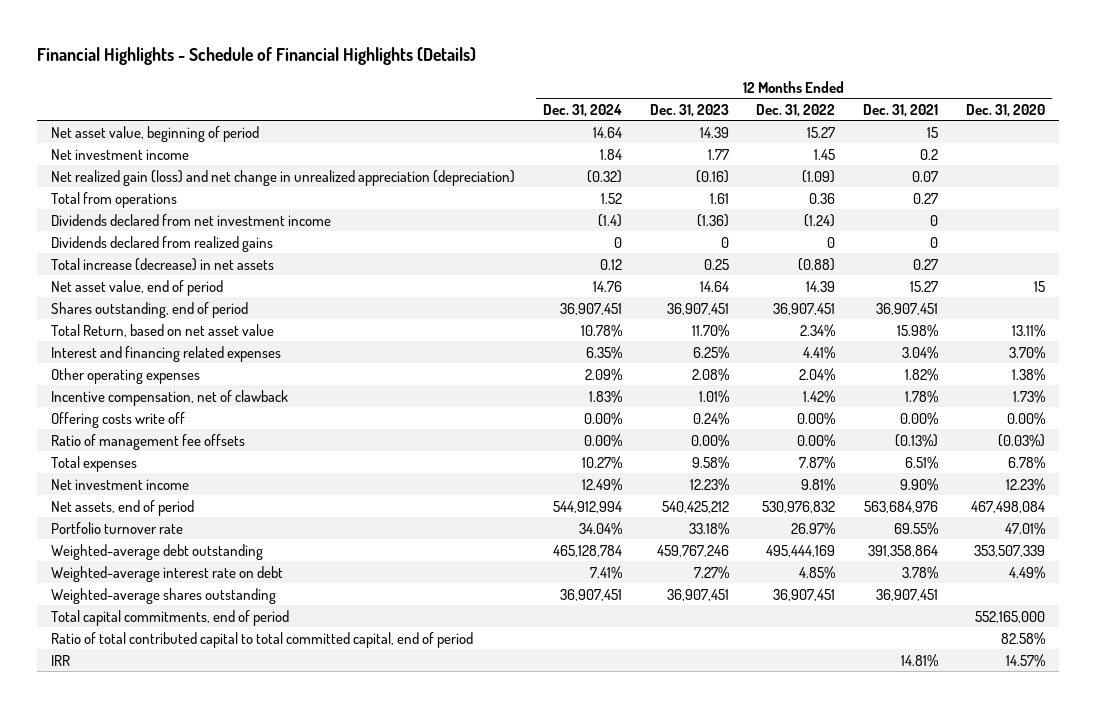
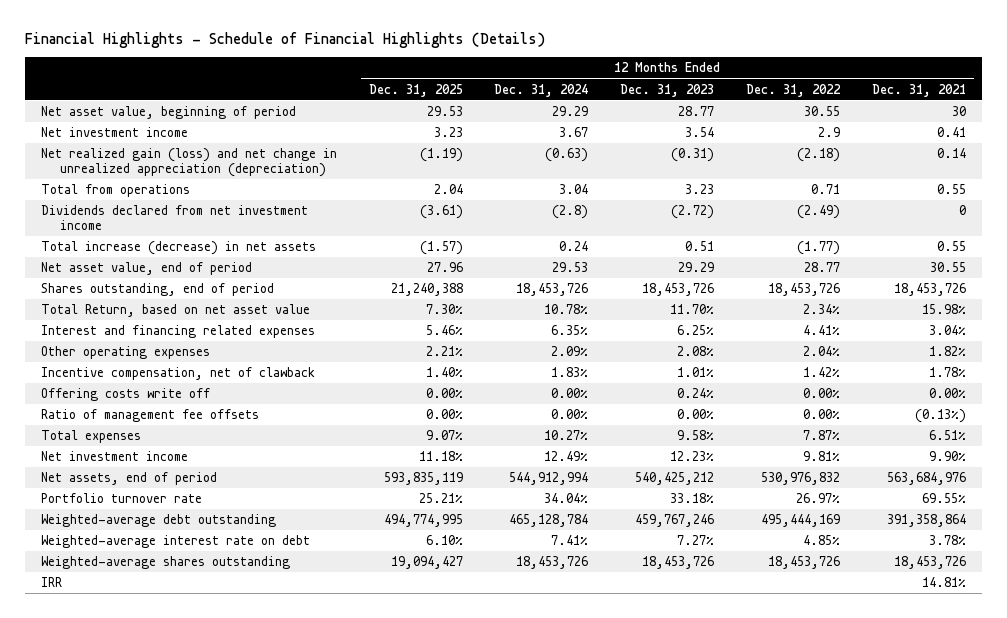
- | 12 Months Ended Dec. 31, 2024 | 12 Months Ended Dec. 31, 2023 | 12 Months Ended Dec. 31, 2022 | 12 Months Ended Dec. 31, 2021 | 12 Months Ended Dec. 31, 2020
+ | 12 Months Ended Dec. 31, 2025 | 12 Months Ended Dec. 31, 2024 | 12 Months Ended Dec. 31, 2023 | 12 Months Ended Dec. 31, 2022 | 12 Months Ended Dec. 31, 2021
- Net asset value, beginning of period | 14.64 | 14.39 | 15.27 | 15 |
- Net investment income | 1.84 | 1.77 | 1.45 | 0.2 |
- Net realized gain (loss) and net change in unrealized appreciation (depreciation) | (0.32) | (0.16) | (1.09) | 0.07 |
- Total from operations | 1.52 | 1.61 | 0.36 | 0.27 |
- Dividends declared from net investment income | (1.4) | (1.36) | (1.24) | 0 |
- Dividends declared from realized gains | 0 | 0 | 0 | 0 |
- Total increase (decrease) in net assets | 0.12 | 0.25 | (0.88) | 0.27 |
- Net asset value, end of period | 14.76 | 14.64 | 14.39 | 15.27 | 15
- Shares outstanding, end of period | 36,907,451 | 36,907,451 | 36,907,451 | 36,907,451 |
+ Net asset value, beginning of period | 29.53 | 29.29 | 28.77 | 30.55 | 30
+ Net investment income | 3.23 | 3.67 | 3.54 | 2.9 | 0.41
+ Net realized gain (loss) and net change in unrealized appreciation (depreciation) | (1.19) | (0.63) | (0.31) | (2.18) | 0.14
+ Total from operations | 2.04 | 3.04 | 3.23 | 0.71 | 0.55
+ Dividends declared from net investment income | (3.61) | (2.8) | (2.72) | (2.49) | 0
+ Total increase (decrease) in net assets | (1.57) | 0.24 | 0.51 | (1.77) | 0.55
+ Net asset value, end of period | 27.96 | 29.53 | 29.29 | 28.77 | 30.55
+ Shares outstanding, end of period | 21,240,388 | 18,453,726 | 18,453,726 | 18,453,726 | 18,453,726
- Weighted-average shares outstanding | 36,907,451 | 36,907,451 | 36,907,451 | 36,907,451 |
- Total capital commitments, end of period | | | | | 552,165,000
- Ratio of total contributed capital to total committed capital, end of period | | | | | 82.58%
+ Weighted-average shares outstanding | 19,094,427 | 18,453,726 | 18,453,726 | 18,453,726 | 18,453,726

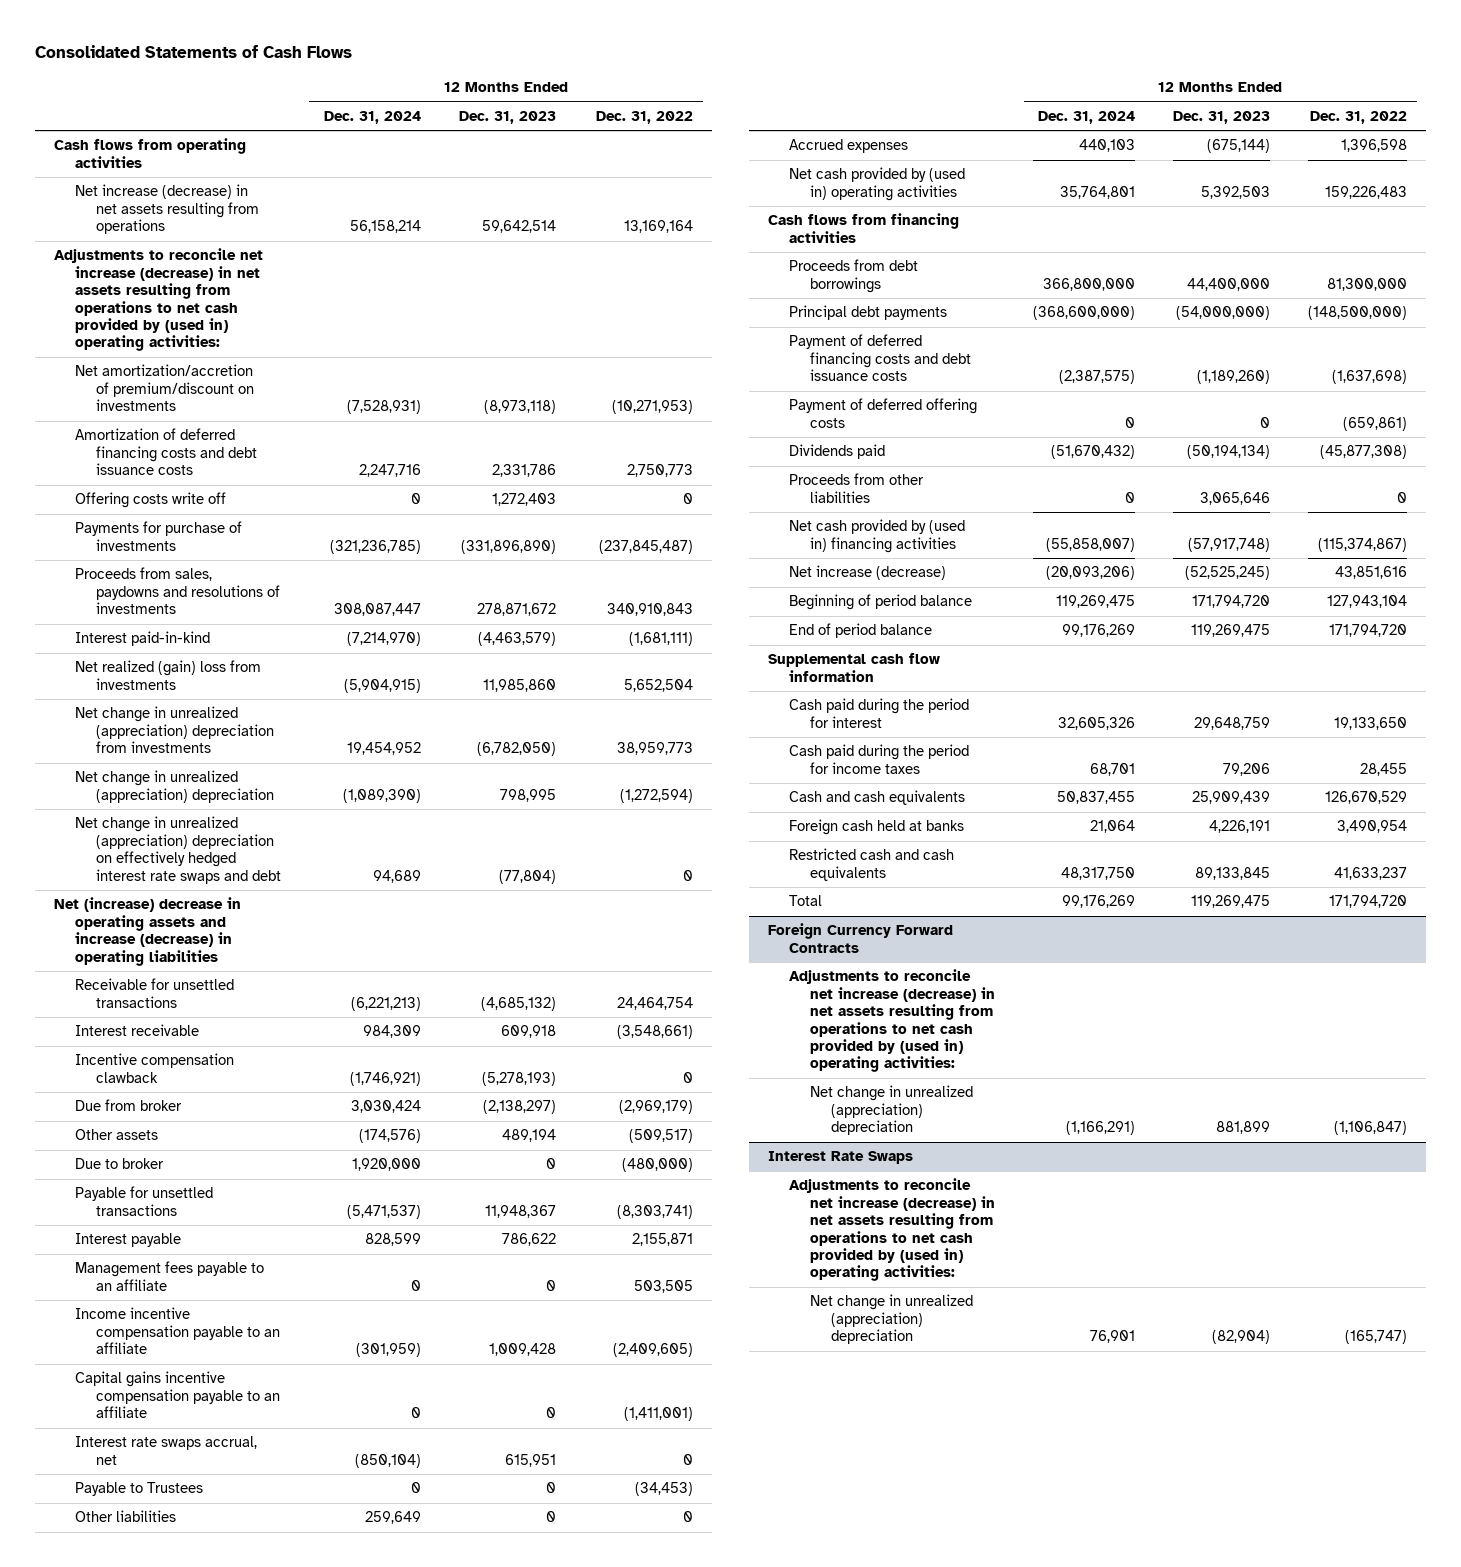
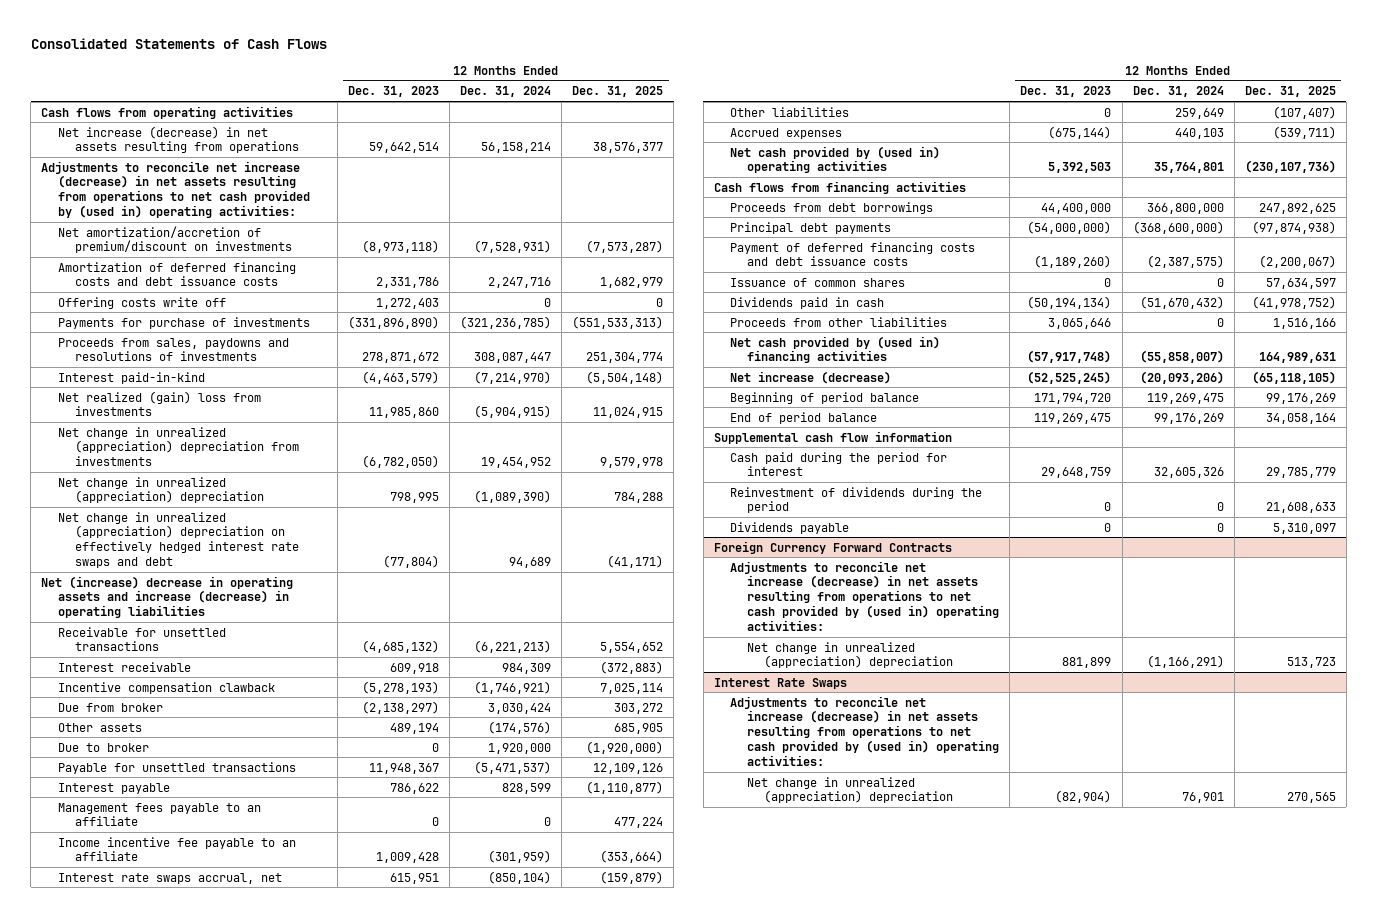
- | 12 Months Ended Dec. 31, 2024 | 12 Months Ended Dec. 31, 2023 | 12 Months Ended Dec. 31, 2022
+ | 12 Months Ended Dec. 31, 2023 | 12 Months Ended Dec. 31, 2024 | 12 Months Ended Dec. 31, 2025
- Income incentive compensation payable to an affiliate | (301,959) | 1,009,428 | (2,409,605)
- Capital gains incentive compensation payable to an affiliate | 0 | 0 | (1,411,001)
+ Income incentive fee payable to an affiliate | 1,009,428 | (301,959) | (353,664)
- Payable to Trustees | 0 | 0 | (34,453)
- Payment of deferred offering costs | 0 | 0 | (659,861)
- Dividends paid | (51,670,432) | (50,194,134) | (45,877,308)
+ Issuance of common shares | 0 | 0 | 57,634,597
+ Dividends paid in cash | (50,194,134) | (51,670,432) | (41,978,752)
- Cash paid during the period for income taxes | 68,701 | 79,206 | 28,455
- Cash and cash equivalents | 50,837,455 | 25,909,439 | 126,670,529
- Foreign cash held at banks | 21,064 | 4,226,191 | 3,490,954
- Restricted cash and cash equivalents | 48,317,750 | 89,133,845 | 41,633,237
- Total | 99,176,269 | 119,269,475 | 171,794,720
+ Reinvestment of dividends during the period | 0 | 0 | 21,608,633
+ Dividends payable | 0 | 0 | 5,310,097

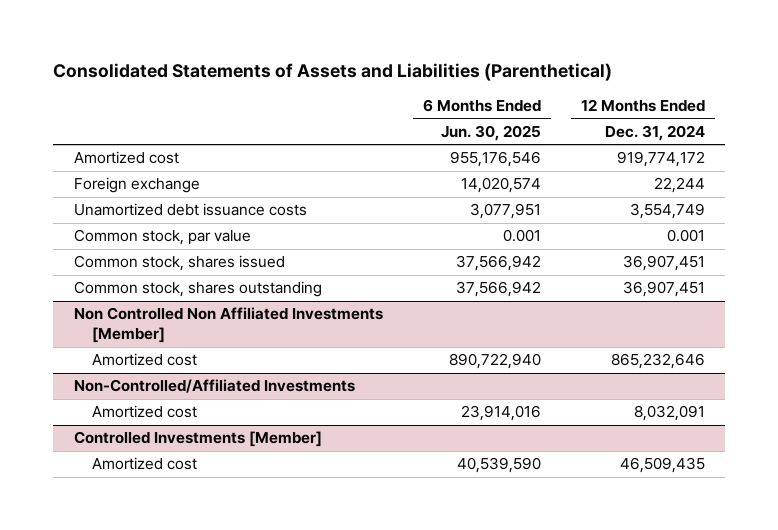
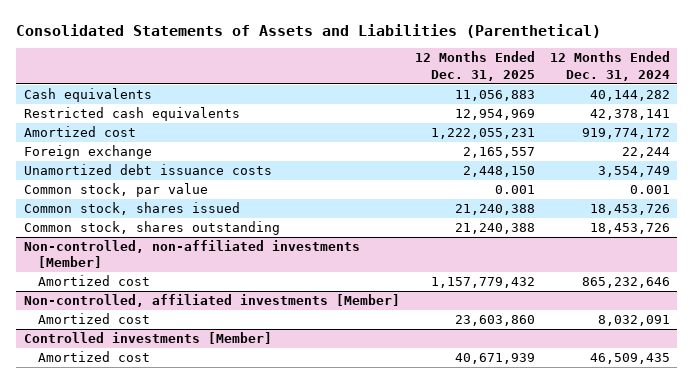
- | 6 Months Ended Jun. 30, 2025 | 12 Months Ended Dec. 31, 2024
+ | 12 Months Ended Dec. 31, 2025 | 12 Months Ended Dec. 31, 2024
+ Cash equivalents | 11,056,883 | 40,144,282
+ Restricted cash equivalents | 12,954,969 | 42,378,141
- Common stock, shares issued | 37,566,942 | 36,907,451
- Common stock, shares outstanding | 37,566,942 | 36,907,451
- Non Controlled Non Affiliated Investments [Member]
+ Common stock, shares issued | 21,240,388 | 18,453,726
+ Common stock, shares outstanding | 21,240,388 | 18,453,726
+ Non-controlled, non-affiliated investments [Member]
- Non-Controlled/Affiliated Investments
+ Non-controlled, affiliated investments [Member]
- Controlled Investments [Member]
+ Controlled investments [Member]

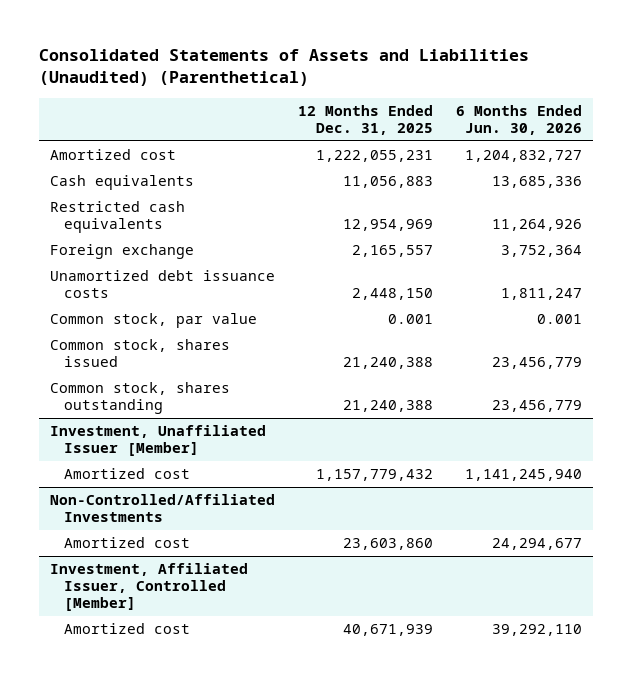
- Consolidated Statements of Assets and Liabilities (Parenthetical)
+ Consolidated Statements of Assets and Liabilities (Unaudited) (Parenthetical)
- | 12 Months Ended Dec. 31, 2025 | 12 Months Ended Dec. 31, 2024
+ | 12 Months Ended Dec. 31, 2025 | 6 Months Ended Jun. 30, 2026
moved up: Amortized cost | 1,222,055,231 | 1,204,832,727
- Non-controlled, non-affiliated investments [Member]
+ Investment, Unaffiliated Issuer [Member]
- Non-controlled, affiliated investments [Member]
+ Non-Controlled/Affiliated Investments
- Controlled investments [Member]
+ Investment, Affiliated Issuer, Controlled [Member]

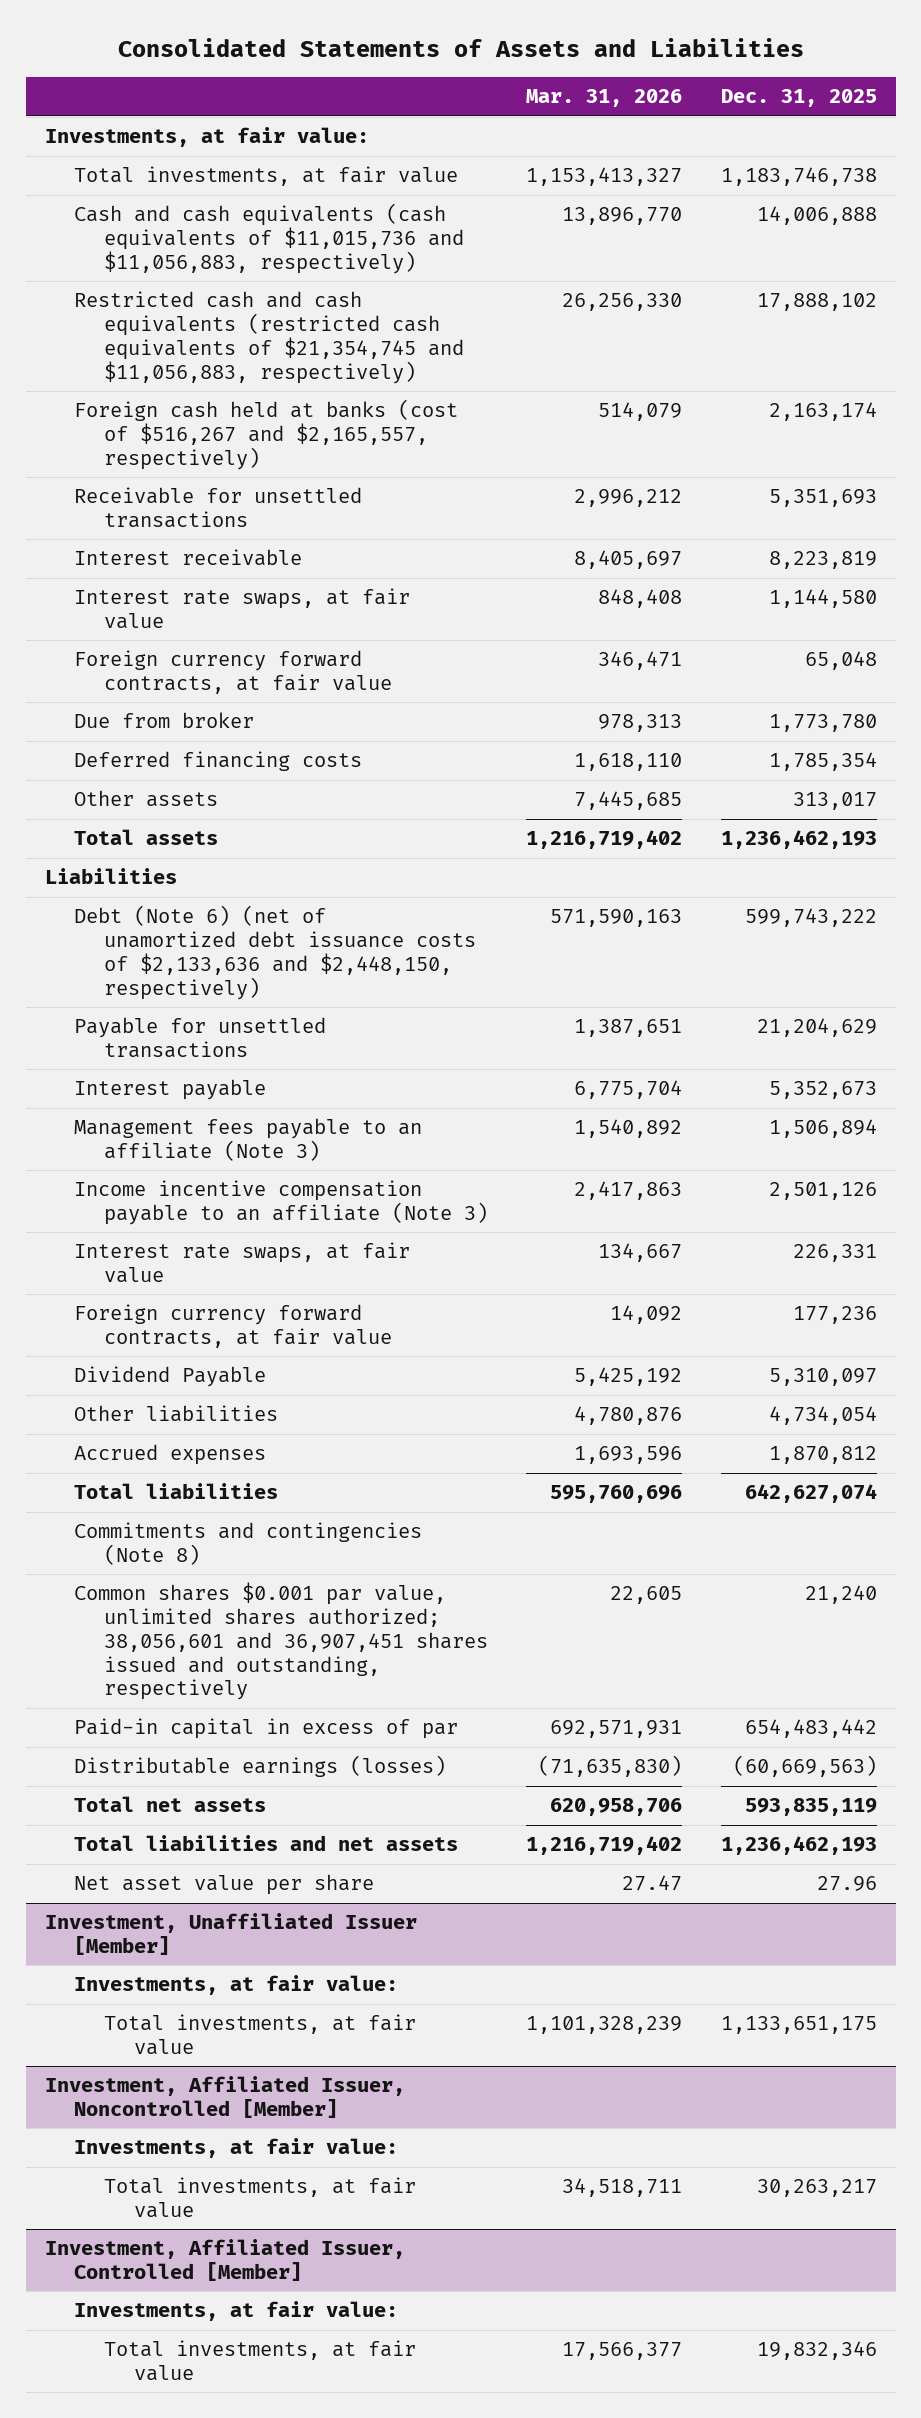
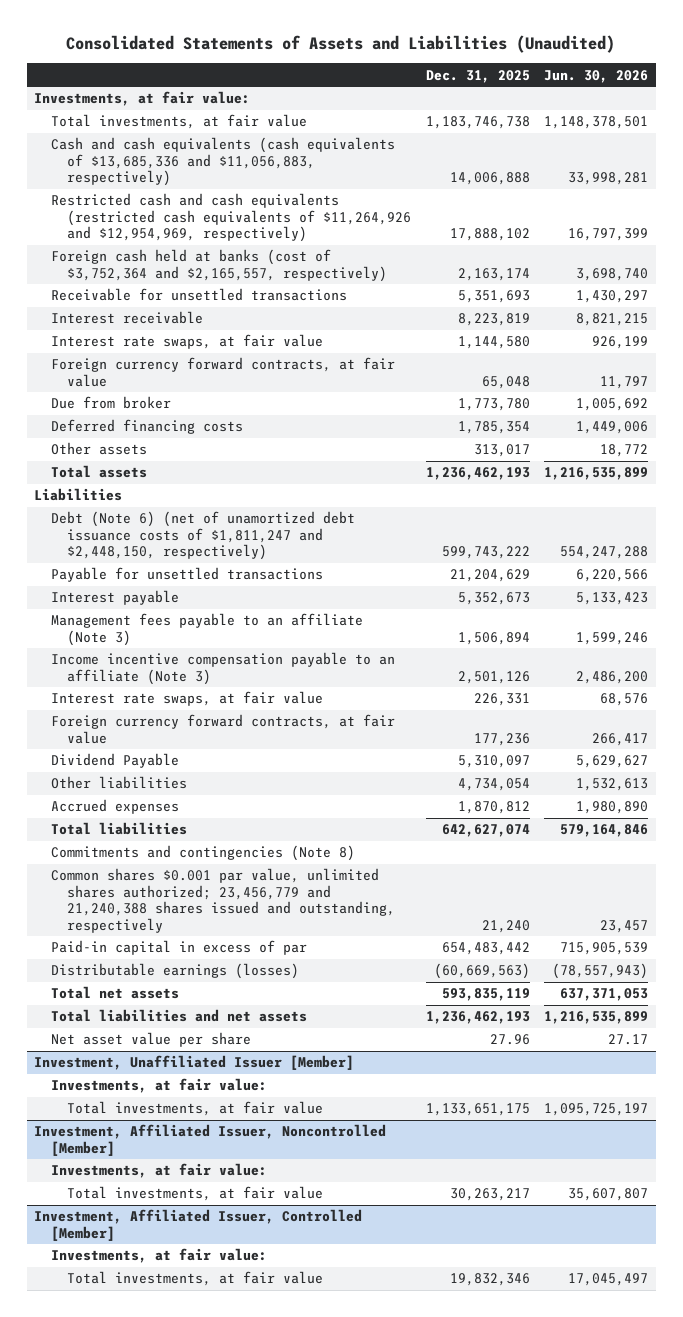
- Consolidated Statements of Assets and Liabilities
+ Consolidated Statements of Assets and Liabilities (Unaudited)
- | Mar. 31, 2026 | Dec. 31, 2025
+ | Dec. 31, 2025 | Jun. 30, 2026
- Cash and cash equivalents (cash equivalents of $11,015,736 and $11,056,883, respectively) | 13,896,770 | 14,006,888
- Restricted cash and cash equivalents (restricted cash equivalents of $21,354,745 and $11,056,883, respectively) | 26,256,330 | 17,888,102
- Foreign cash held at banks (cost of $516,267 and $2,165,557, respectively) | 514,079 | 2,163,174
+ Cash and cash equivalents (cash equivalents of $13,685,336 and $11,056,883, respectively) | 14,006,888 | 33,998,281
+ Restricted cash and cash equivalents (restricted cash equivalents of $11,264,926 and $12,954,969, respectively) | 17,888,102 | 16,797,399
+ Foreign cash held at banks (cost of $3,752,364 and $2,165,557, respectively) | 2,163,174 | 3,698,740
- Debt (Note 6) (net of unamortized debt issuance costs of $2,133,636 and $2,448,150, respectively) | 571,590,163 | 599,743,222
+ Debt (Note 6) (net of unamortized debt issuance costs of $1,811,247 and $2,448,150, respectively) | 599,743,222 | 554,247,288
- Common shares $0.001 par value, unlimited shares authorized; 38,056,601 and 36,907,451 shares issued and outstanding, respectively | 22,605 | 21,240
+ Common shares $0.001 par value, unlimited shares authorized; 23,456,779 and 21,240,388 shares issued and outstanding, respectively | 21,240 | 23,457

